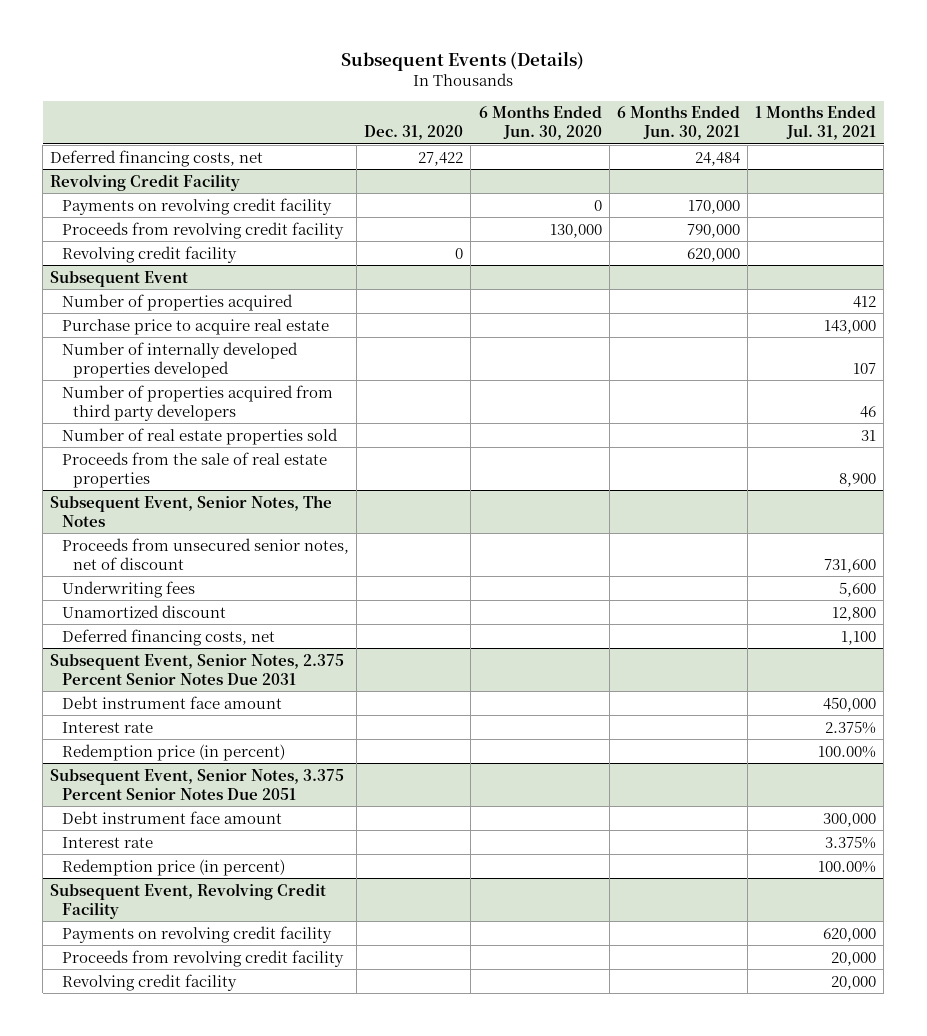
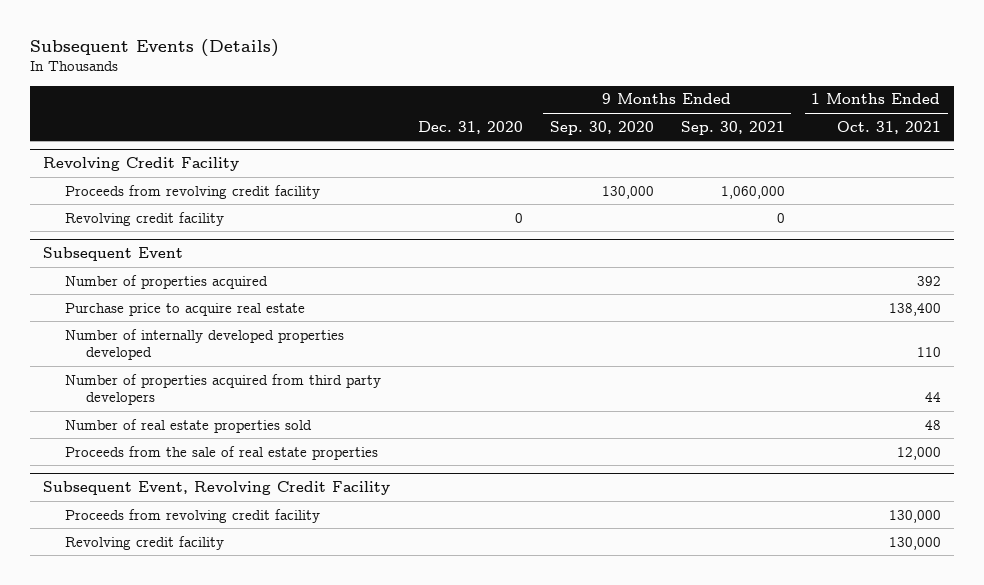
- | Dec. 31, 2020 | 6 Months Ended Jun. 30, 2020 | 6 Months Ended Jun. 30, 2021 | 1 Months Ended Jul. 31, 2021
+ | Dec. 31, 2020 | 9 Months Ended Sep. 30, 2020 | 9 Months Ended Sep. 30, 2021 | 1 Months Ended Oct. 31, 2021
- Deferred financing costs, net | 27,422 | | 24,484 |
@ Revolving Credit Facility
- Payments on revolving credit facility | | 0 | 170,000 |
- Subsequent Event, Senior Notes, The Notes
- Proceeds from unsecured senior notes, net of discount | | | | 731,600
- Underwriting fees | | | | 5,600
- Unamortized discount | | | | 12,800
- Deferred financing costs, net | | | | 1,100
- Subsequent Event, Senior Notes, 2.375 Percent Senior Notes Due 2031
- Debt instrument face amount | | | | 450,000
- Interest rate | | | | 2.375%
- Redemption price (in percent) | | | | 100.00%
- Subsequent Event, Senior Notes, 3.375 Percent Senior Notes Due 2051
- Debt instrument face amount | | | | 300,000
- Interest rate | | | | 3.375%
- Redemption price (in percent) | | | | 100.00%
@ Subsequent Event, Revolving Credit Facility
- Payments on revolving credit facility | | | | 620,000

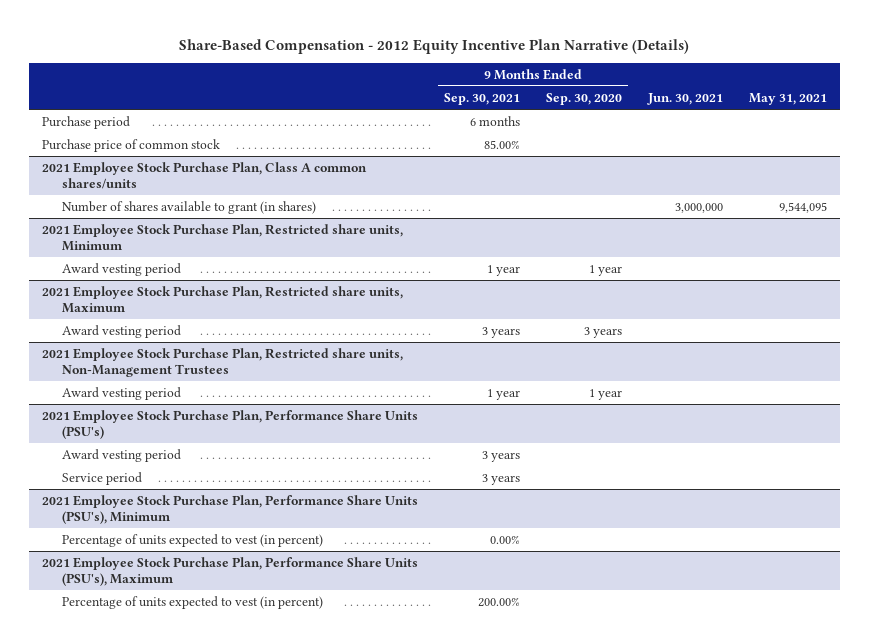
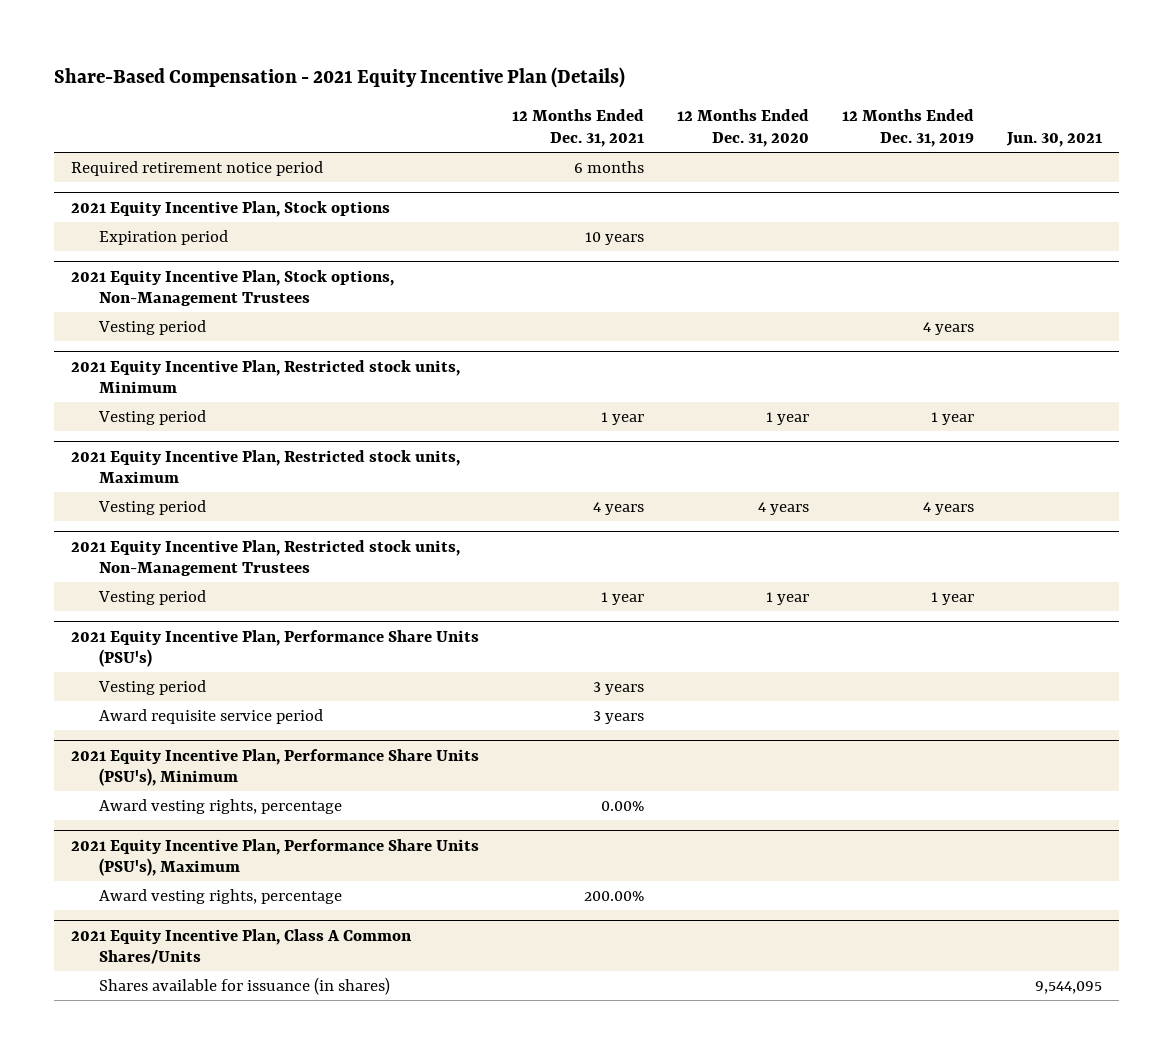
- Share-Based Compensation - 2012 Equity Incentive Plan Narrative (Details)
+ Share-Based Compensation - 2021 Equity Incentive Plan (Details)
- | 9 Months Ended Sep. 30, 2021 | 9 Months Ended Sep. 30, 2020 | Jun. 30, 2021 | May 31, 2021
+ | 12 Months Ended Dec. 31, 2021 | 12 Months Ended Dec. 31, 2020 | 12 Months Ended Dec. 31, 2019 | Jun. 30, 2021
- Purchase period | 6 months | | |
- Purchase price of common stock | 85.00% | | |
- 2021 Employee Stock Purchase Plan, Class A common shares/units
- Number of shares available to grant (in shares) | | | 3,000,000 | 9,544,095
- 2021 Employee Stock Purchase Plan, Restricted share units, Minimum
- Award vesting period | 1 year | 1 year | |
- 2021 Employee Stock Purchase Plan, Restricted share units, Maximum
- Award vesting period | 3 years | 3 years | |
- 2021 Employee Stock Purchase Plan, Restricted share units, Non-Management Trustees
- Award vesting period | 1 year | 1 year | |
- 2021 Employee Stock Purchase Plan, Performance Share Units (PSU's)
- Award vesting period | 3 years | | |
- Service period | 3 years | | |
- 2021 Employee Stock Purchase Plan, Performance Share Units (PSU's), Minimum
- Percentage of units expected to vest (in percent) | 0.00% | | |
- 2021 Employee Stock Purchase Plan, Performance Share Units (PSU's), Maximum
- Percentage of units expected to vest (in percent) | 200.00% | | |
+ Required retirement notice period | 6 months | | |
+ 2021 Equity Incentive Plan, Stock options
+ Expiration period | 10 years | | |
+ 2021 Equity Incentive Plan, Stock options, Non-Management Trustees
+ Vesting period | | | 4 years |
+ 2021 Equity Incentive Plan, Restricted stock units, Minimum
+ Vesting period | 1 year | 1 year | 1 year |
+ 2021 Equity Incentive Plan, Restricted stock units, Maximum
+ Vesting period | 4 years | 4 years | 4 years |
+ 2021 Equity Incentive Plan, Restricted stock units, Non-Management Trustees
+ Vesting period | 1 year | 1 year | 1 year |
+ 2021 Equity Incentive Plan, Performance Share Units (PSU's)
+ Vesting period | 3 years | | |
+ Award requisite service period | 3 years | | |
+ 2021 Equity Incentive Plan, Performance Share Units (PSU's), Minimum
+ Award vesting rights, percentage | 0.00% | | |
+ 2021 Equity Incentive Plan, Performance Share Units (PSU's), Maximum
+ Award vesting rights, percentage | 200.00% | | |
+ 2021 Equity Incentive Plan, Class A Common Shares/Units
+ Shares available for issuance (in shares) | | | | 9,544,095

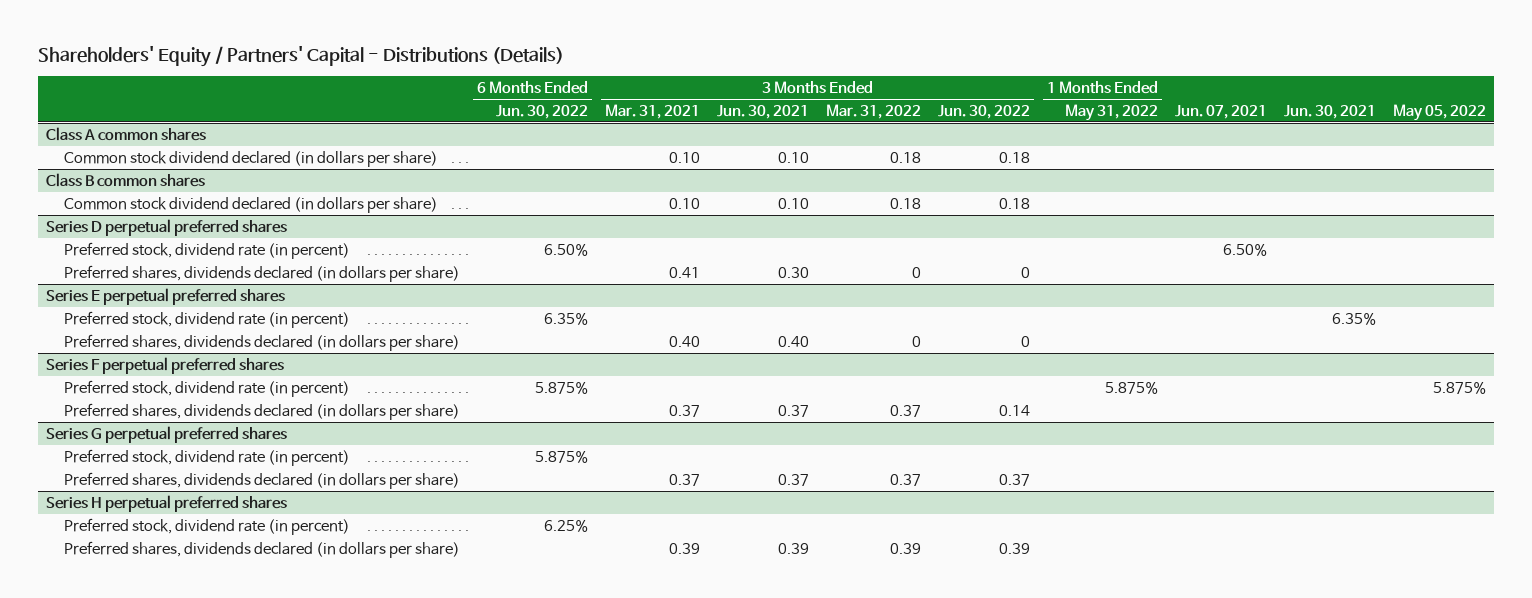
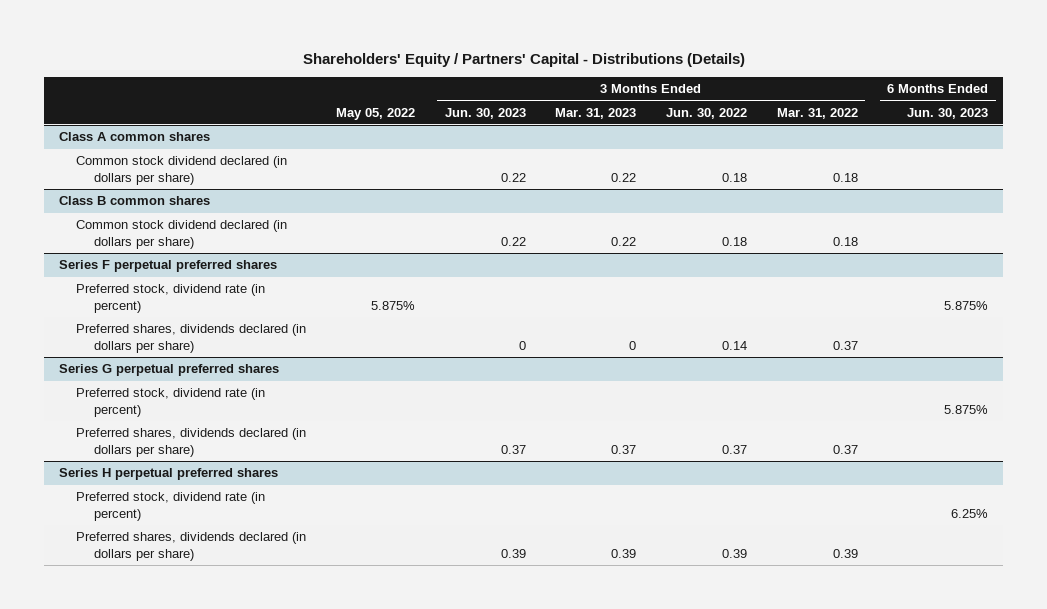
- | 6 Months Ended Jun. 30, 2022 | 3 Months Ended Mar. 31, 2021 | 3 Months Ended Jun. 30, 2021 | 3 Months Ended Mar. 31, 2022 | 3 Months Ended Jun. 30, 2022 | 1 Months Ended May 31, 2022 | Jun. 07, 2021 | Jun. 30, 2021 | May 05, 2022
+ | May 05, 2022 | 3 Months Ended Jun. 30, 2023 | 3 Months Ended Mar. 31, 2023 | 3 Months Ended Jun. 30, 2022 | 3 Months Ended Mar. 31, 2022 | 6 Months Ended Jun. 30, 2023
- Series D perpetual preferred shares
- Preferred stock, dividend rate (in percent) | 6.50% | | | | | | 6.50% | |
- Preferred shares, dividends declared (in dollars per share) | | 0.41 | 0.30 | 0 | 0 | | | |
- Series E perpetual preferred shares
- Preferred stock, dividend rate (in percent) | 6.35% | | | | | | | 6.35% |
- Preferred shares, dividends declared (in dollars per share) | | 0.40 | 0.40 | 0 | 0 | | | |

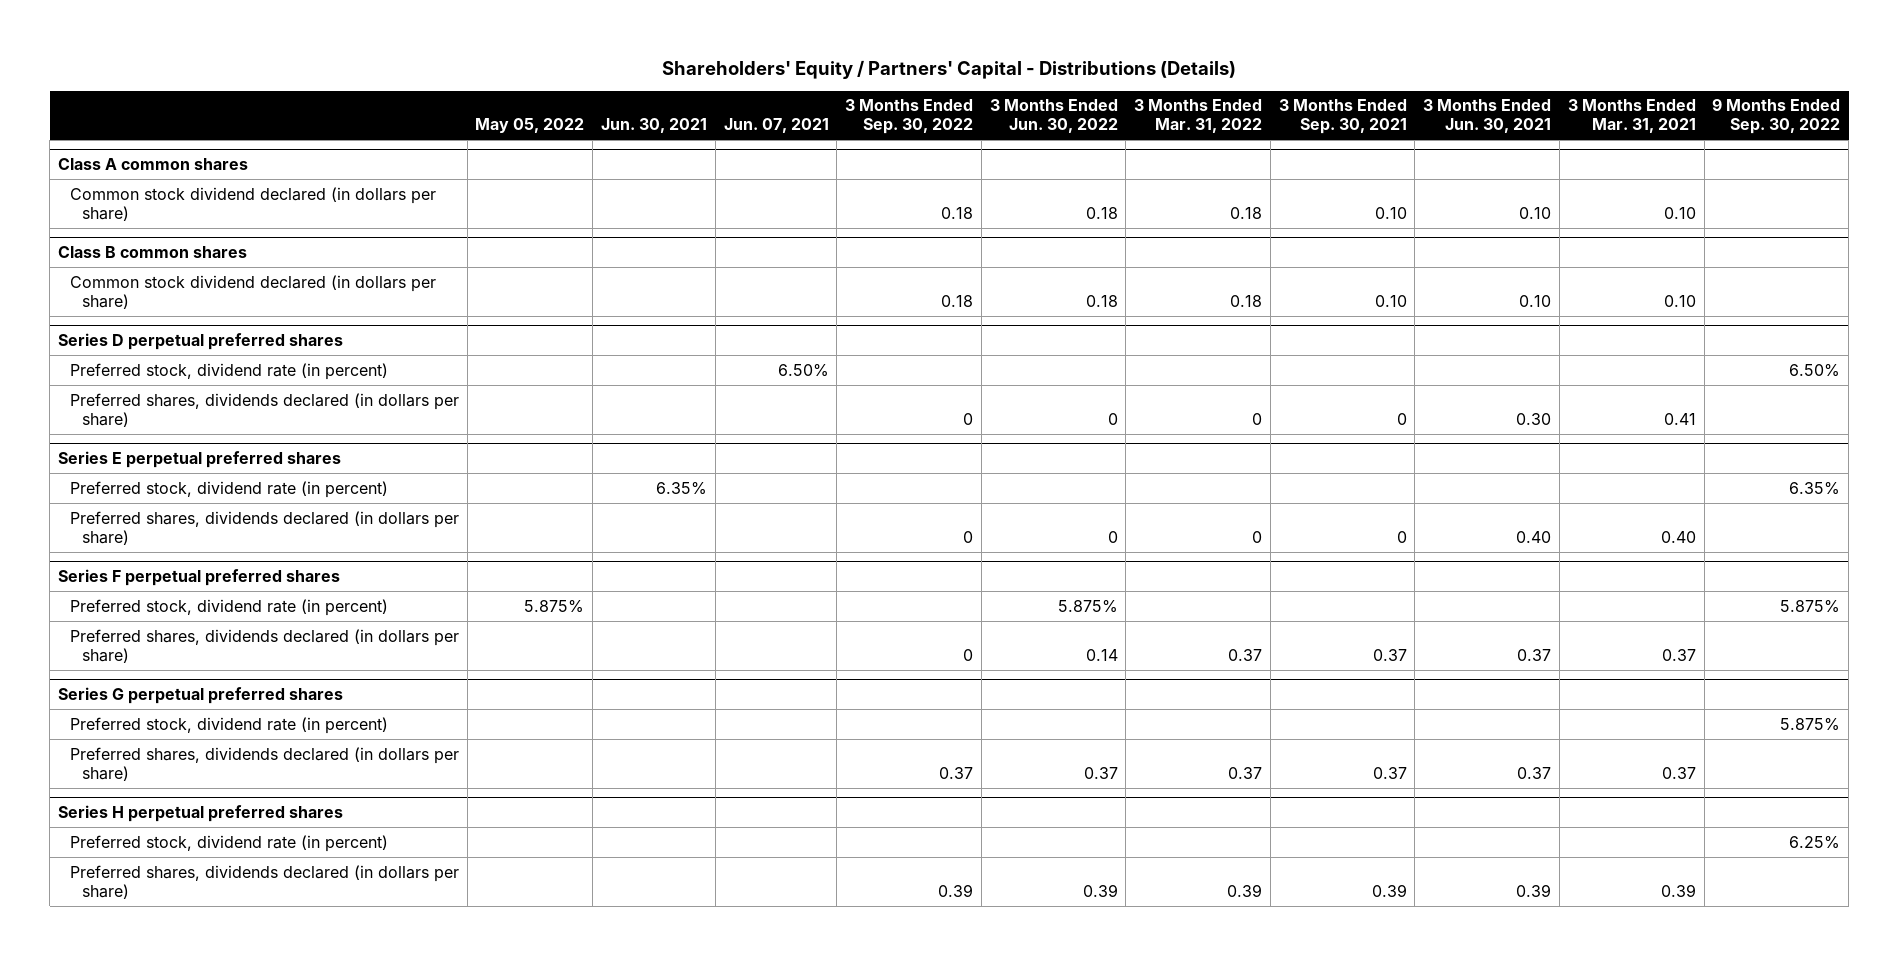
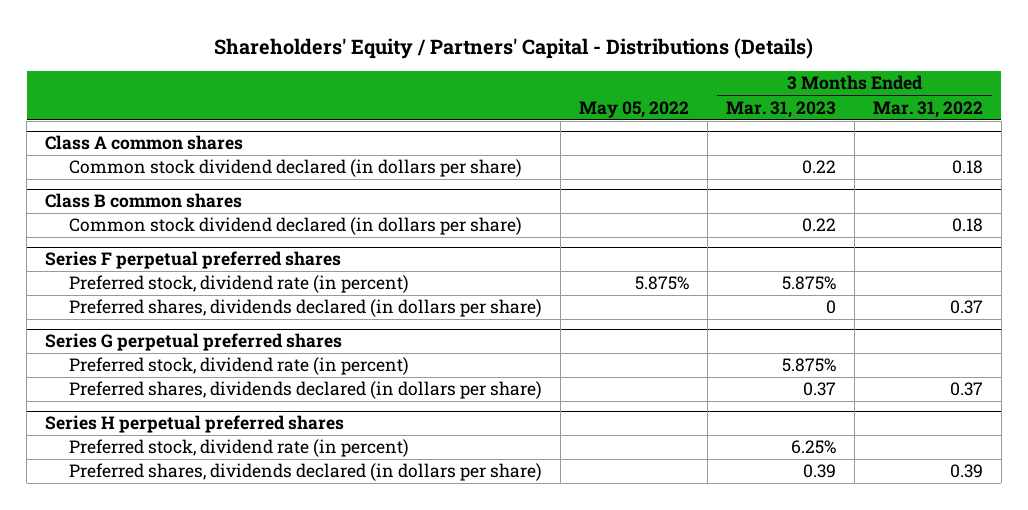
- | May 05, 2022 | Jun. 30, 2021 | Jun. 07, 2021 | 3 Months Ended Sep. 30, 2022 | 3 Months Ended Jun. 30, 2022 | 3 Months Ended Mar. 31, 2022 | 3 Months Ended Sep. 30, 2021 | 3 Months Ended Jun. 30, 2021 | 3 Months Ended Mar. 31, 2021 | 9 Months Ended Sep. 30, 2022
+ | May 05, 2022 | 3 Months Ended Mar. 31, 2023 | 3 Months Ended Mar. 31, 2022
- Series D perpetual preferred shares
- Preferred stock, dividend rate (in percent) | | | 6.50% | | | | | | | 6.50%
- Preferred shares, dividends declared (in dollars per share) | | | | 0 | 0 | 0 | 0 | 0.30 | 0.41 |
- Series E perpetual preferred shares
- Preferred stock, dividend rate (in percent) | | 6.35% | | | | | | | | 6.35%
- Preferred shares, dividends declared (in dollars per share) | | | | 0 | 0 | 0 | 0 | 0.40 | 0.40 |

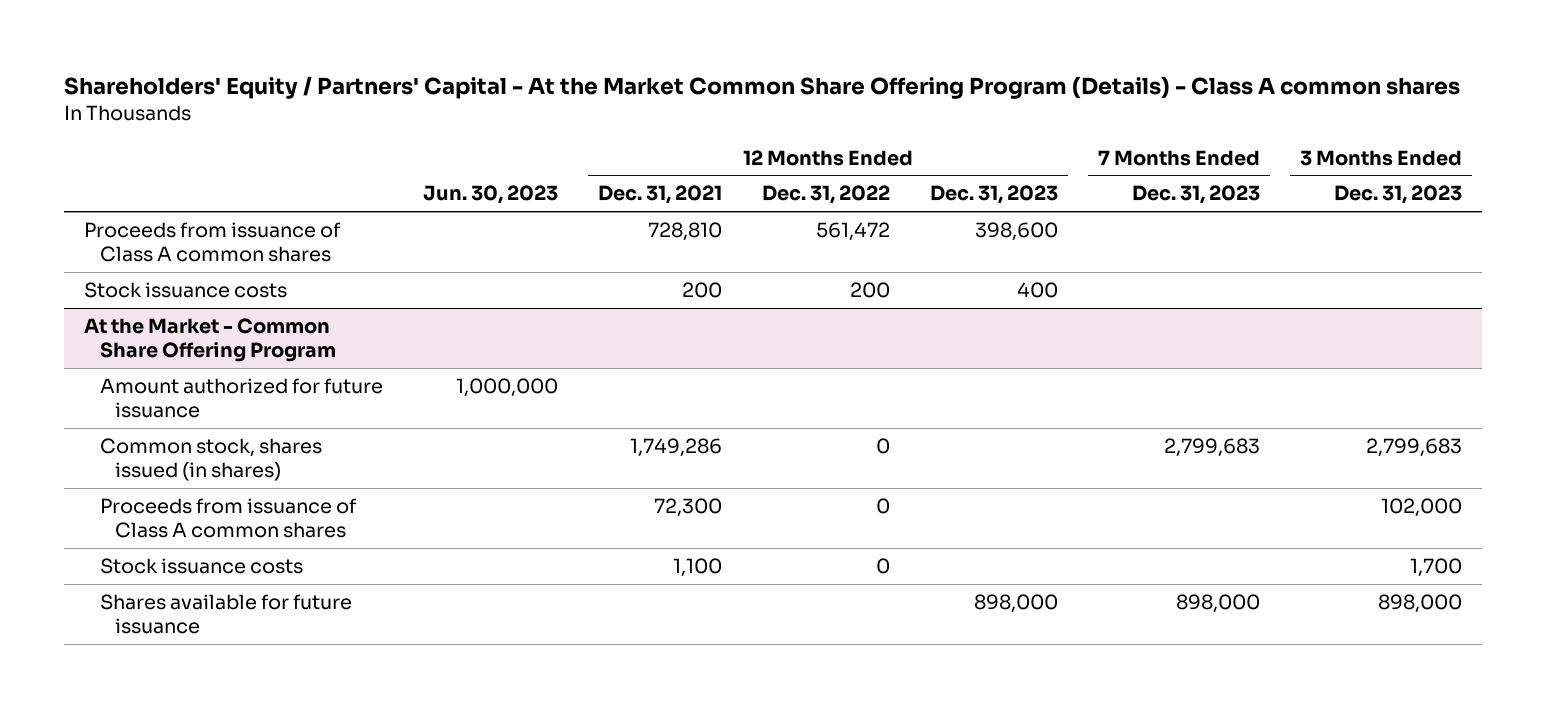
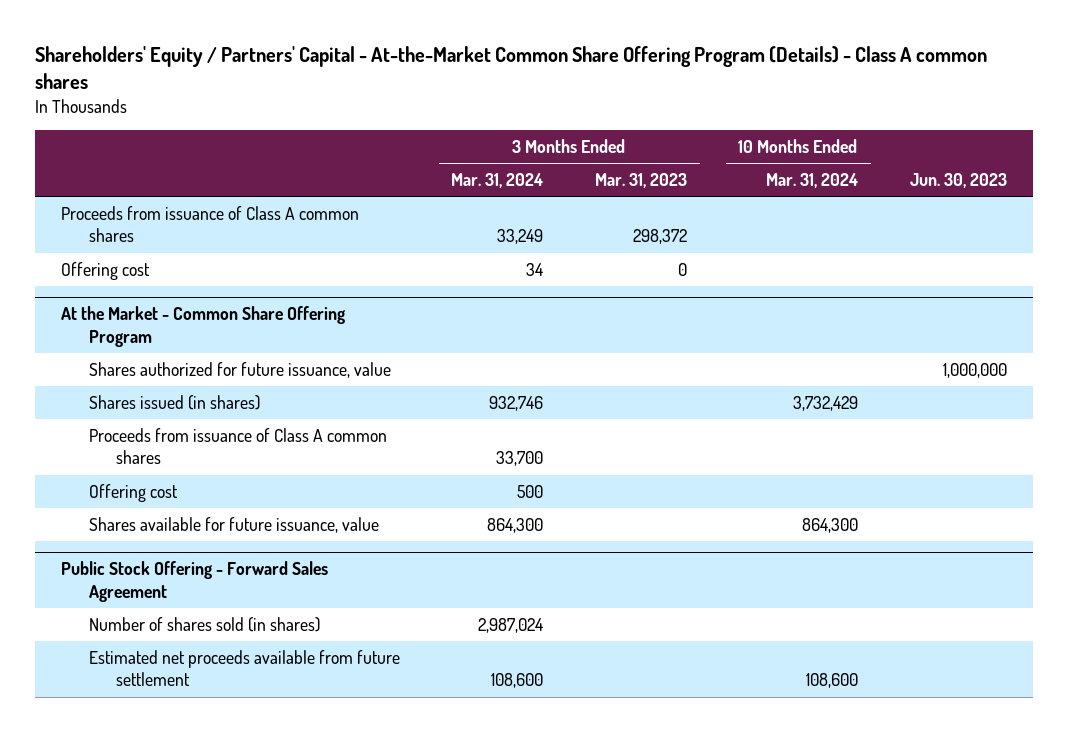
- Shareholders' Equity / Partners' Capital - At the Market Common Share Offering Program (Details) - Class A common shares
+ Shareholders' Equity / Partners' Capital - At-the-Market Common Share Offering Program (Details) - Class A common shares
- | Jun. 30, 2023 | 12 Months Ended Dec. 31, 2021 | 12 Months Ended Dec. 31, 2022 | 12 Months Ended Dec. 31, 2023 | 7 Months Ended Dec. 31, 2023 | 3 Months Ended Dec. 31, 2023
+ | 3 Months Ended Mar. 31, 2024 | 3 Months Ended Mar. 31, 2023 | 10 Months Ended Mar. 31, 2024 | Jun. 30, 2023
- Stock issuance costs | | 200 | 200 | 400 | |
+ Offering cost | 34 | 0 | |
@ At the Market - Common Share Offering Program
- Amount authorized for future issuance | 1,000,000 | | | | |
- Common stock, shares issued (in shares) | | 1,749,286 | 0 | | 2,799,683 | 2,799,683
+ Shares authorized for future issuance, value | | | | 1,000,000
+ Shares issued (in shares) | 932,746 | | 3,732,429 |
- Stock issuance costs | | 1,100 | 0 | | | 1,700
- Shares available for future issuance | | | | 898,000 | 898,000 | 898,000
+ Offering cost | 500 | | |
+ Shares available for future issuance, value | 864,300 | | 864,300 |
+ Public Stock Offering - Forward Sales Agreement
+ Number of shares sold (in shares) | 2,987,024 | | |
+ Estimated net proceeds available from future settlement | 108,600 | | 108,600 |

